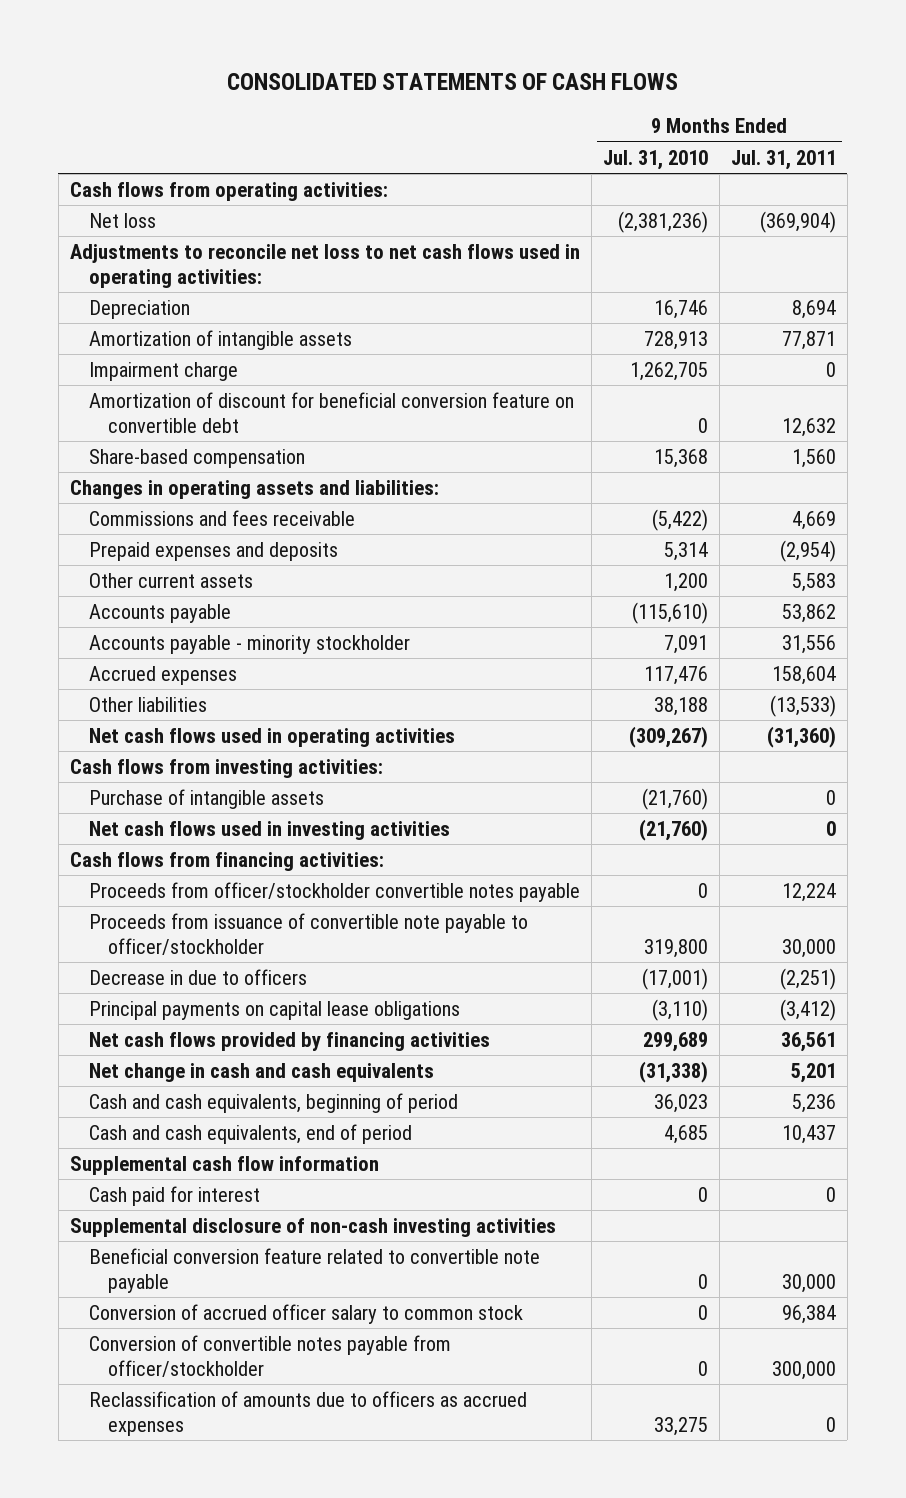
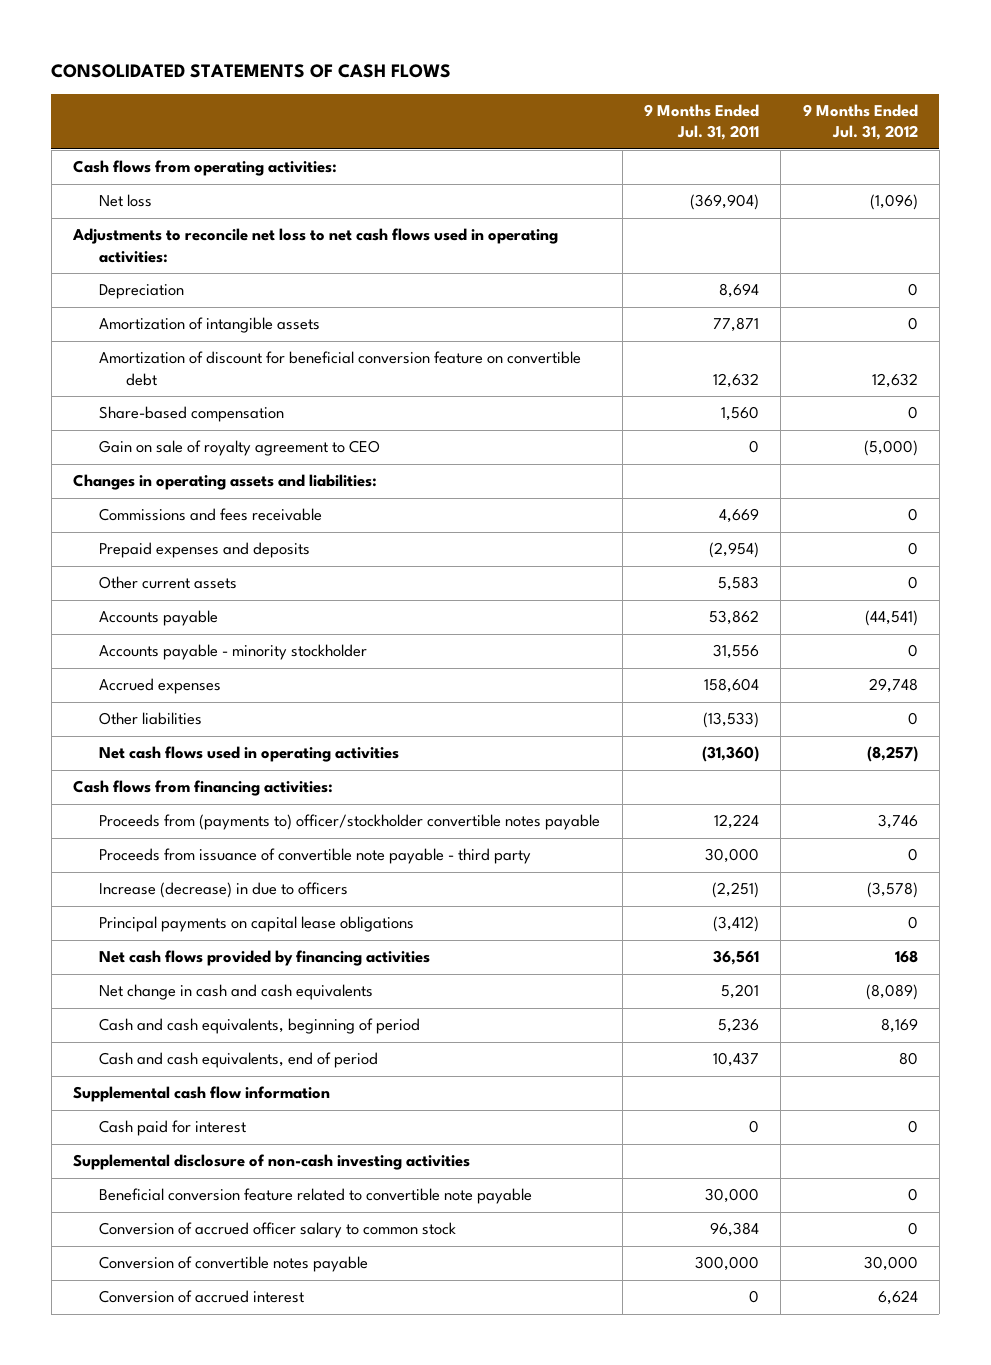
- | 9 Months Ended Jul. 31, 2010 | 9 Months Ended Jul. 31, 2011
+ | 9 Months Ended Jul. 31, 2011 | 9 Months Ended Jul. 31, 2012
- Impairment charge | 1,262,705 | 0
+ Gain on sale of royalty agreement to CEO | 0 | (5,000)
- Cash flows from investing activities:
- Purchase of intangible assets | (21,760) | 0
- Net cash flows used in investing activities | (21,760) | 0
- Proceeds from officer/stockholder convertible notes payable | 0 | 12,224
- Proceeds from issuance of convertible note payable to officer/stockholder | 319,800 | 30,000
- Decrease in due to officers | (17,001) | (2,251)
+ Proceeds from (payments to) officer/stockholder convertible notes payable | 12,224 | 3,746
+ Proceeds from issuance of convertible note payable - third party | 30,000 | 0
+ Increase (decrease) in due to officers | (2,251) | (3,578)
- Conversion of convertible notes payable from officer/stockholder | 0 | 300,000
- Reclassification of amounts due to officers as accrued expenses | 33,275 | 0
+ Conversion of convertible notes payable | 300,000 | 30,000
+ Conversion of accrued interest | 0 | 6,624

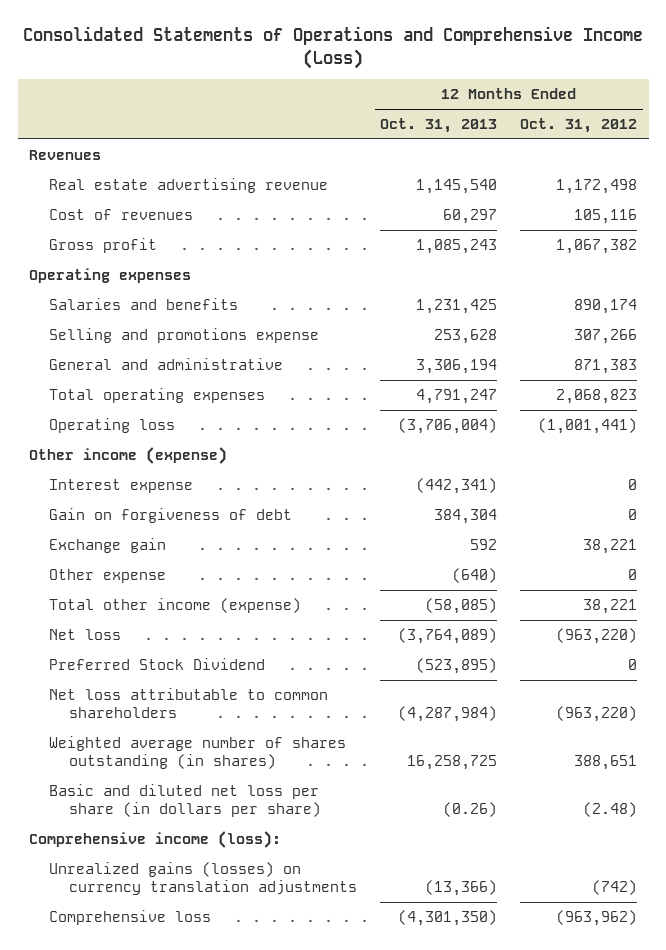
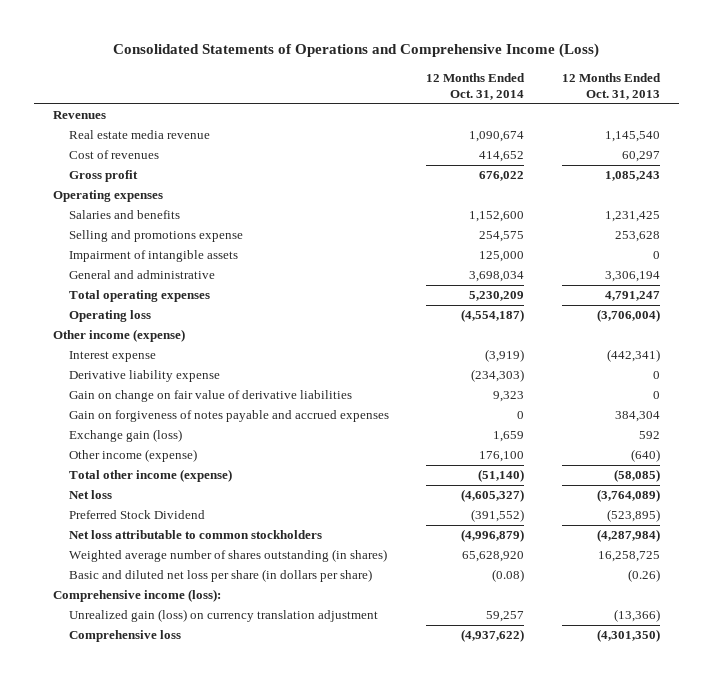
- | 12 Months Ended Oct. 31, 2013 | 12 Months Ended Oct. 31, 2012
+ | 12 Months Ended Oct. 31, 2014 | 12 Months Ended Oct. 31, 2013
- Real estate advertising revenue | 1,145,540 | 1,172,498
+ Real estate media revenue | 1,090,674 | 1,145,540
+ Impairment of intangible assets | 125,000 | 0
- Gain on forgiveness of debt | 384,304 | 0
- Exchange gain | 592 | 38,221
- Other expense | (640) | 0
+ Derivative liability expense | (234,303) | 0
+ Gain on change on fair value of derivative liabilities | 9,323 | 0
+ Gain on forgiveness of notes payable and accrued expenses | 0 | 384,304
+ Exchange gain (loss) | 1,659 | 592
+ Other income (expense) | 176,100 | (640)
- Net loss attributable to common shareholders | (4,287,984) | (963,220)
+ Net loss attributable to common stockholders | (4,996,879) | (4,287,984)
- Unrealized gains (losses) on currency translation adjustments | (13,366) | (742)
+ Unrealized gain (loss) on currency translation adjustment | 59,257 | (13,366)

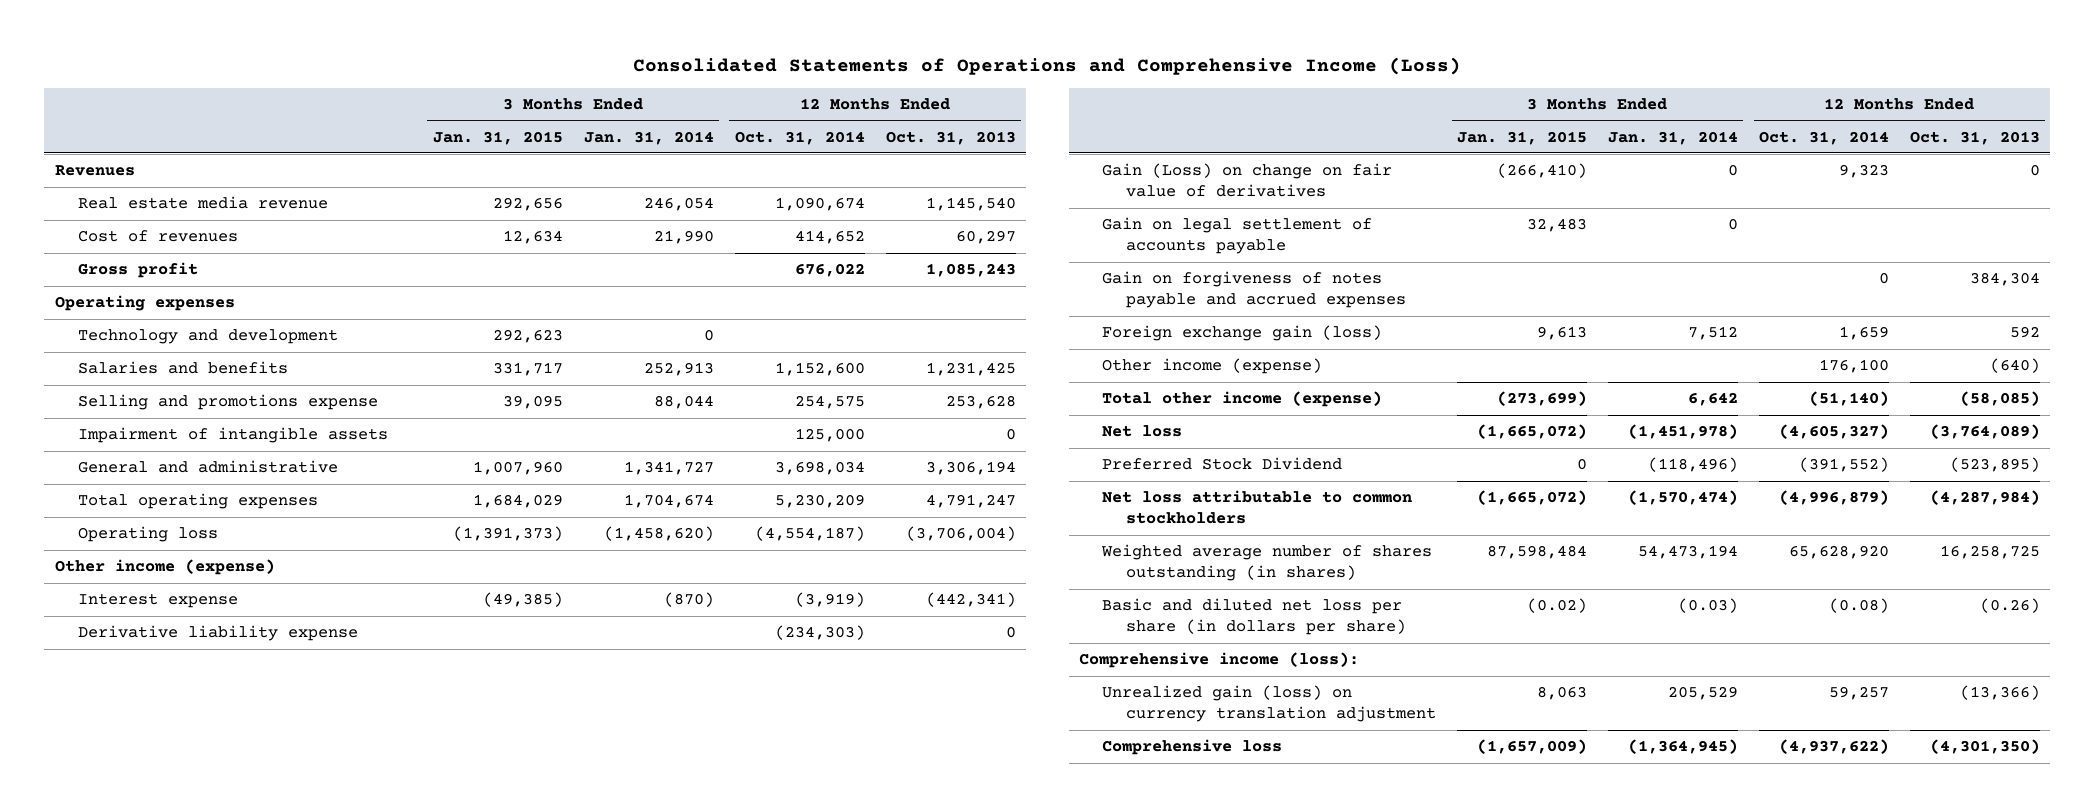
- | 12 Months Ended Oct. 31, 2014 | 12 Months Ended Oct. 31, 2013
+ | 3 Months Ended Jan. 31, 2015 | 3 Months Ended Jan. 31, 2014 | 12 Months Ended Oct. 31, 2014 | 12 Months Ended Oct. 31, 2013
+ Technology and development | 292,623 | 0 | |
- Gain on change on fair value of derivative liabilities | 9,323 | 0
+ Gain (Loss) on change on fair value of derivatives | (266,410) | 0 | 9,323 | 0
+ Gain on legal settlement of accounts payable | 32,483 | 0 | |
- Exchange gain (loss) | 1,659 | 592
+ Foreign exchange gain (loss) | 9,613 | 7,512 | 1,659 | 592

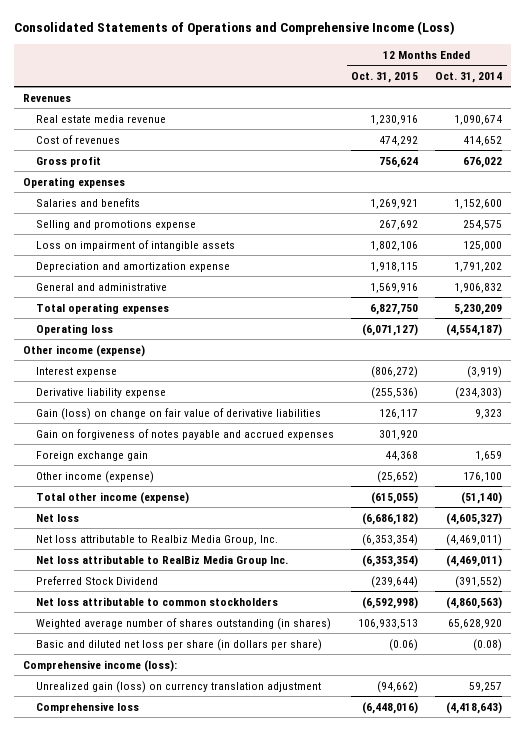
- | 3 Months Ended Jan. 31, 2015 | 3 Months Ended Jan. 31, 2014 | 12 Months Ended Oct. 31, 2014 | 12 Months Ended Oct. 31, 2013
+ | 12 Months Ended Oct. 31, 2015 | 12 Months Ended Oct. 31, 2014
- Technology and development | 292,623 | 0 | |
- Impairment of intangible assets | | | 125,000 | 0
- General and administrative | 1,007,960 | 1,341,727 | 3,698,034 | 3,306,194
+ Loss on impairment of intangible assets | 1,802,106 | 125,000
+ Depreciation and amortization expense | 1,918,115 | 1,791,202
+ General and administrative | 1,569,916 | 1,906,832
- Gain (Loss) on change on fair value of derivatives | (266,410) | 0 | 9,323 | 0
- Gain on legal settlement of accounts payable | 32,483 | 0 | |
- Gain on forgiveness of notes payable and accrued expenses | | | 0 | 384,304
- Foreign exchange gain (loss) | 9,613 | 7,512 | 1,659 | 592
+ Gain (loss) on change on fair value of derivative liabilities | 126,117 | 9,323
+ Gain on forgiveness of notes payable and accrued expenses | 301,920 |
+ Foreign exchange gain | 44,368 | 1,659
+ Net loss attributable to Realbiz Media Group, Inc. | (6,353,354) | (4,469,011)
+ Net loss attributable to RealBiz Media Group Inc. | (6,353,354) | (4,469,011)
- Net loss attributable to common stockholders | (1,665,072) | (1,570,474) | (4,996,879) | (4,287,984)
+ Net loss attributable to common stockholders | (6,592,998) | (4,860,563)
- Comprehensive loss | (1,657,009) | (1,364,945) | (4,937,622) | (4,301,350)
+ Comprehensive loss | (6,448,016) | (4,418,643)

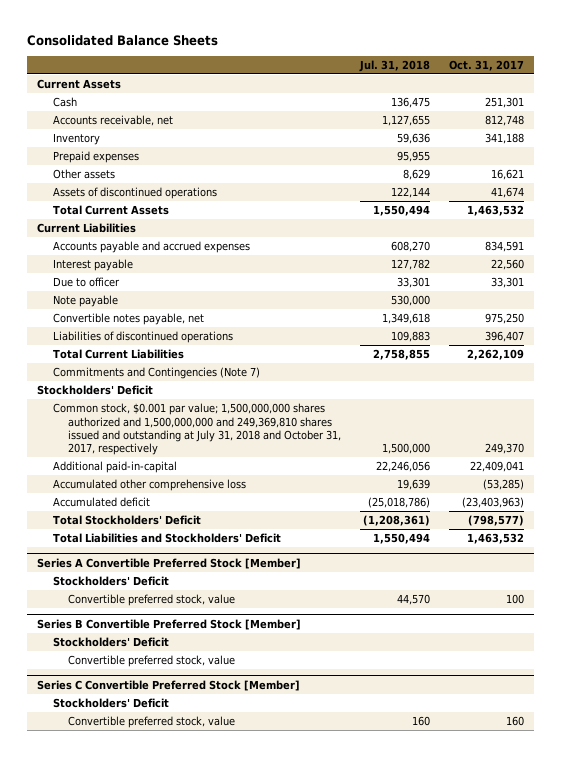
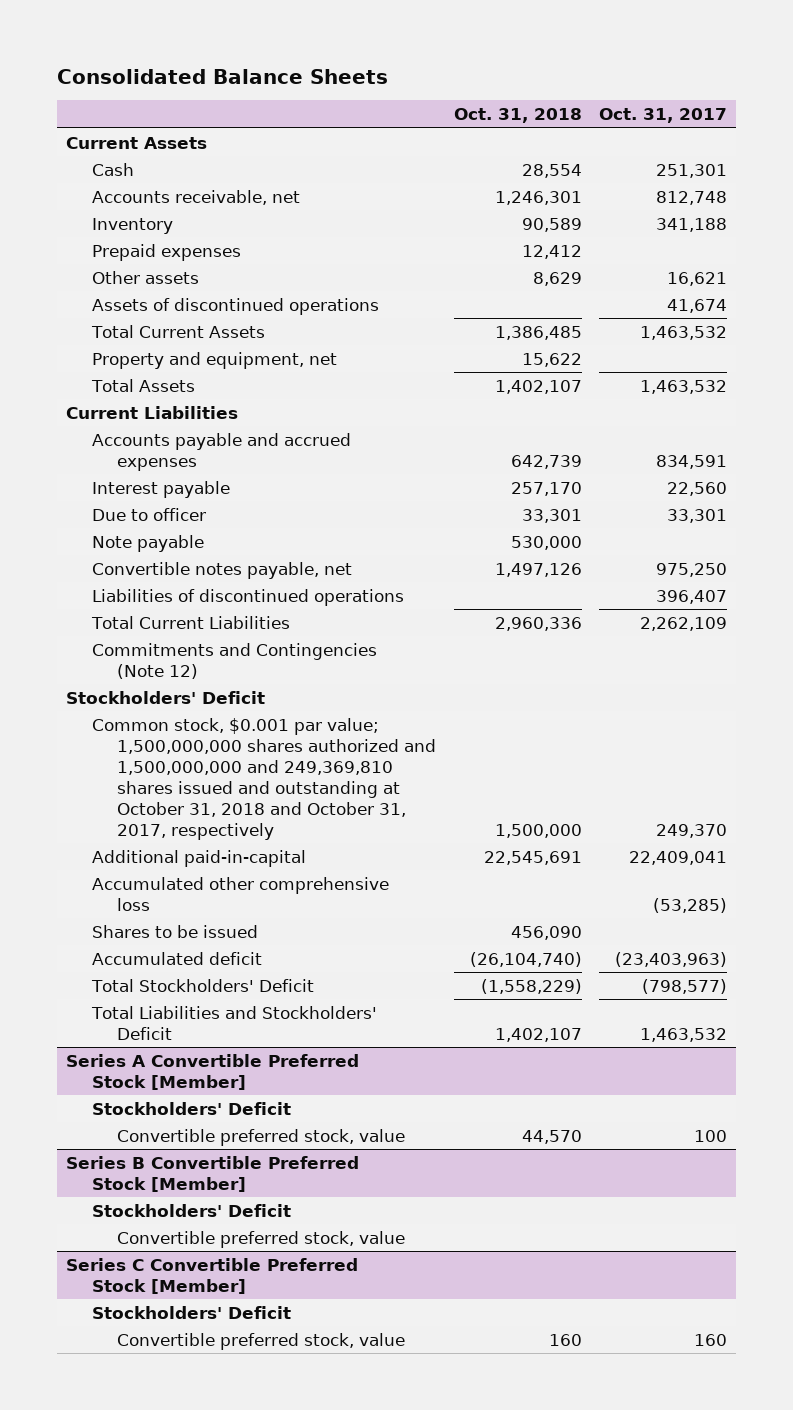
- | Jul. 31, 2018 | Oct. 31, 2017
+ | Oct. 31, 2018 | Oct. 31, 2017
+ Property and equipment, net | 15,622 |
+ Total Assets | 1,402,107 | 1,463,532
- Commitments and Contingencies (Note 7)
+ Commitments and Contingencies (Note 12)
- Common stock, $0.001 par value; 1,500,000,000 shares authorized and 1,500,000,000 and 249,369,810 shares issued and outstanding at July 31, 2018 and October 31, 2017, respectively | 1,500,000 | 249,370
+ Common stock, $0.001 par value; 1,500,000,000 shares authorized and 1,500,000,000 and 249,369,810 shares issued and outstanding at October 31, 2018 and October 31, 2017, respectively | 1,500,000 | 249,370
+ Shares to be issued | 456,090 |

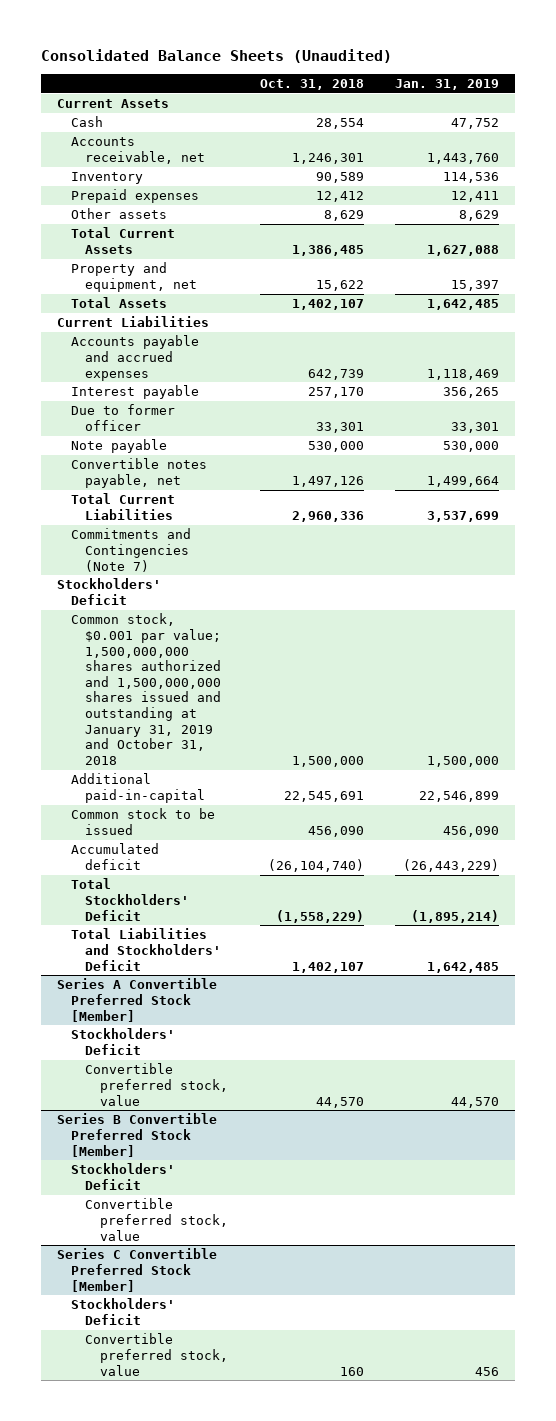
- Consolidated Balance Sheets
+ Consolidated Balance Sheets (Unaudited)
- | Oct. 31, 2018 | Oct. 31, 2017
+ | Oct. 31, 2018 | Jan. 31, 2019
- Assets of discontinued operations | | 41,674
- Due to officer | 33,301 | 33,301
+ Due to former officer | 33,301 | 33,301
- Liabilities of discontinued operations | | 396,407
- Commitments and Contingencies (Note 12)
+ Commitments and Contingencies (Note 7)
- Common stock, $0.001 par value; 1,500,000,000 shares authorized and 1,500,000,000 and 249,369,810 shares issued and outstanding at October 31, 2018 and October 31, 2017, respectively | 1,500,000 | 249,370
+ Common stock, $0.001 par value; 1,500,000,000 shares authorized and 1,500,000,000 shares issued and outstanding at January 31, 2019 and October 31, 2018 | 1,500,000 | 1,500,000
- Accumulated other comprehensive loss | | (53,285)
- Shares to be issued | 456,090 |
+ Common stock to be issued | 456,090 | 456,090

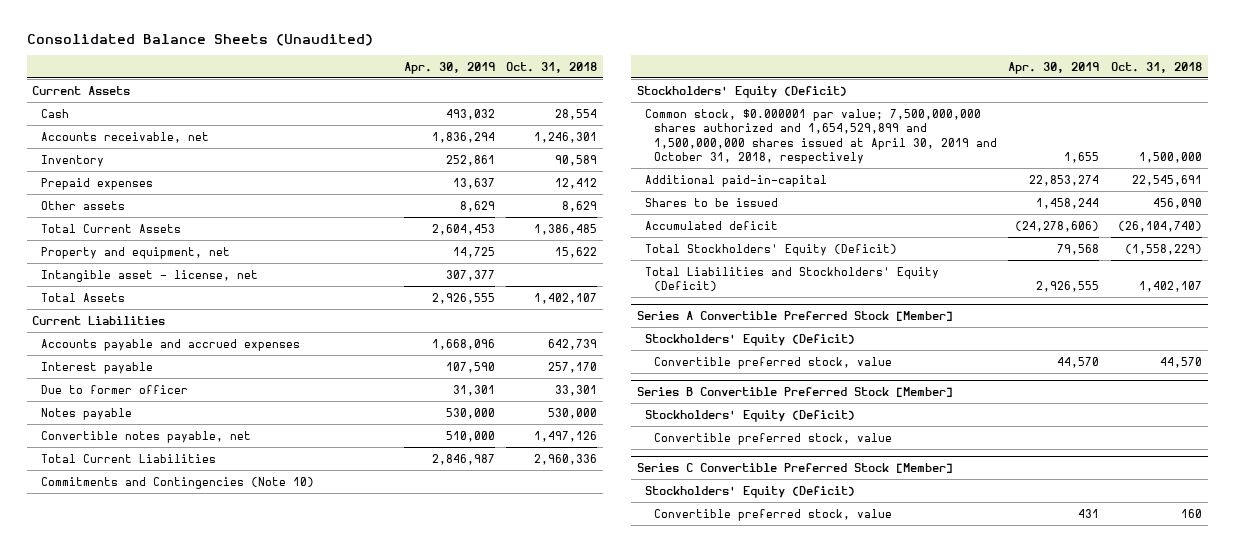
- | Oct. 31, 2018 | Jan. 31, 2019
+ | Apr. 30, 2019 | Oct. 31, 2018
+ Intangible asset - license, net | 307,377 |
- Note payable | 530,000 | 530,000
+ Notes payable | 530,000 | 530,000
- Commitments and Contingencies (Note 7)
- Stockholders' Deficit
- Common stock, $0.001 par value; 1,500,000,000 shares authorized and 1,500,000,000 shares issued and outstanding at January 31, 2019 and October 31, 2018 | 1,500,000 | 1,500,000
+ Commitments and Contingencies (Note 10)
+ Stockholders' Equity (Deficit)
+ Common stock, $0.000001 par value; 7,500,000,000 shares authorized and 1,654,529,899 and 1,500,000,000 shares issued at April 30, 2019 and October 31, 2018, respectively | 1,655 | 1,500,000
- Common stock to be issued | 456,090 | 456,090
+ Shares to be issued | 1,458,244 | 456,090
- Total Stockholders' Deficit | (1,558,229) | (1,895,214)
- Total Liabilities and Stockholders' Deficit | 1,402,107 | 1,642,485
+ Total Stockholders' Equity (Deficit) | 79,568 | (1,558,229)
+ Total Liabilities and Stockholders' Equity (Deficit) | 2,926,555 | 1,402,107
@ Series A Convertible Preferred Stock [Member]
- Stockholders' Deficit
+ Stockholders' Equity (Deficit)
@ Series B Convertible Preferred Stock [Member]
- Stockholders' Deficit
+ Stockholders' Equity (Deficit)
@ Series C Convertible Preferred Stock [Member]
- Stockholders' Deficit
+ Stockholders' Equity (Deficit)

